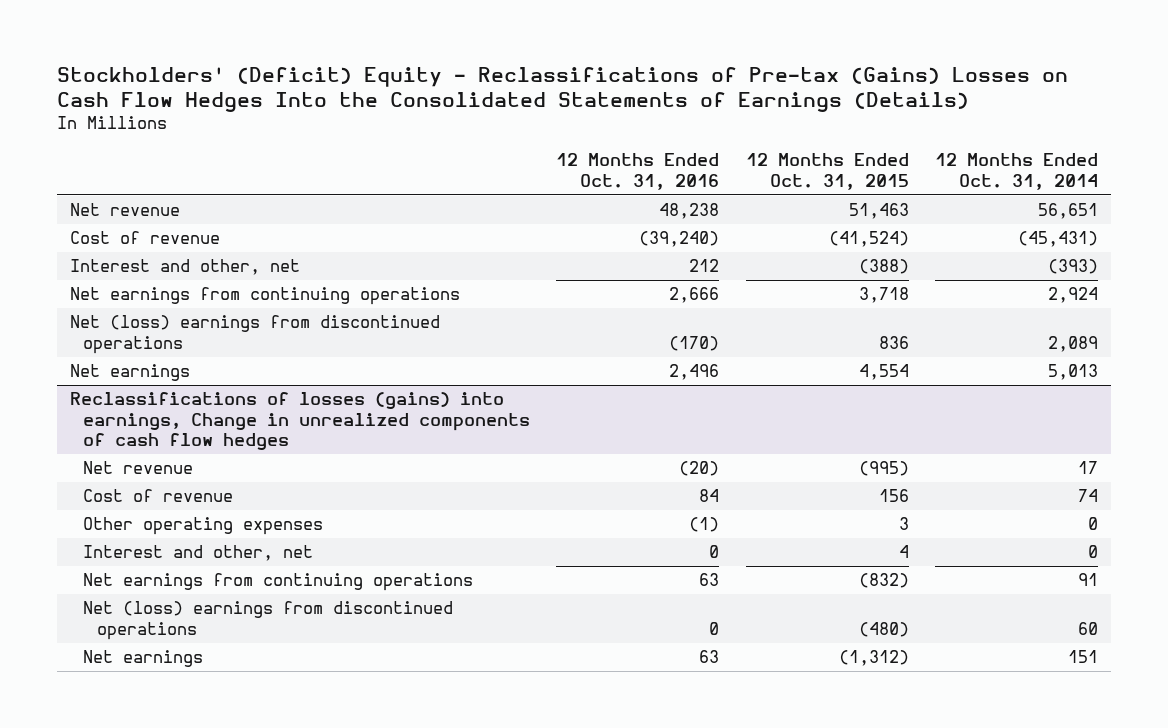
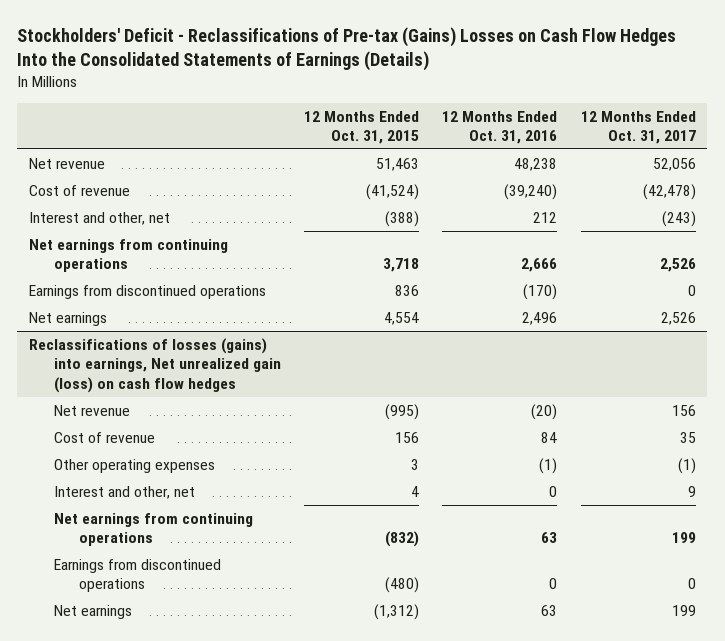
- Stockholders' (Deficit) Equity - Reclassifications of Pre-tax (Gains) Losses on Cash Flow Hedges Into the Consolidated Statements of Earnings (Details)
+ Stockholders' Deficit - Reclassifications of Pre-tax (Gains) Losses on Cash Flow Hedges Into the Consolidated Statements of Earnings (Details)
- | 12 Months Ended Oct. 31, 2016 | 12 Months Ended Oct. 31, 2015 | 12 Months Ended Oct. 31, 2014
+ | 12 Months Ended Oct. 31, 2015 | 12 Months Ended Oct. 31, 2016 | 12 Months Ended Oct. 31, 2017
- Net (loss) earnings from discontinued operations | (170) | 836 | 2,089
+ Earnings from discontinued operations | 836 | (170) | 0
- Reclassifications of losses (gains) into earnings, Change in unrealized components of cash flow hedges
+ Reclassifications of losses (gains) into earnings, Net unrealized gain (loss) on cash flow hedges
- Net (loss) earnings from discontinued operations | 0 | (480) | 60
+ Earnings from discontinued operations | (480) | 0 | 0

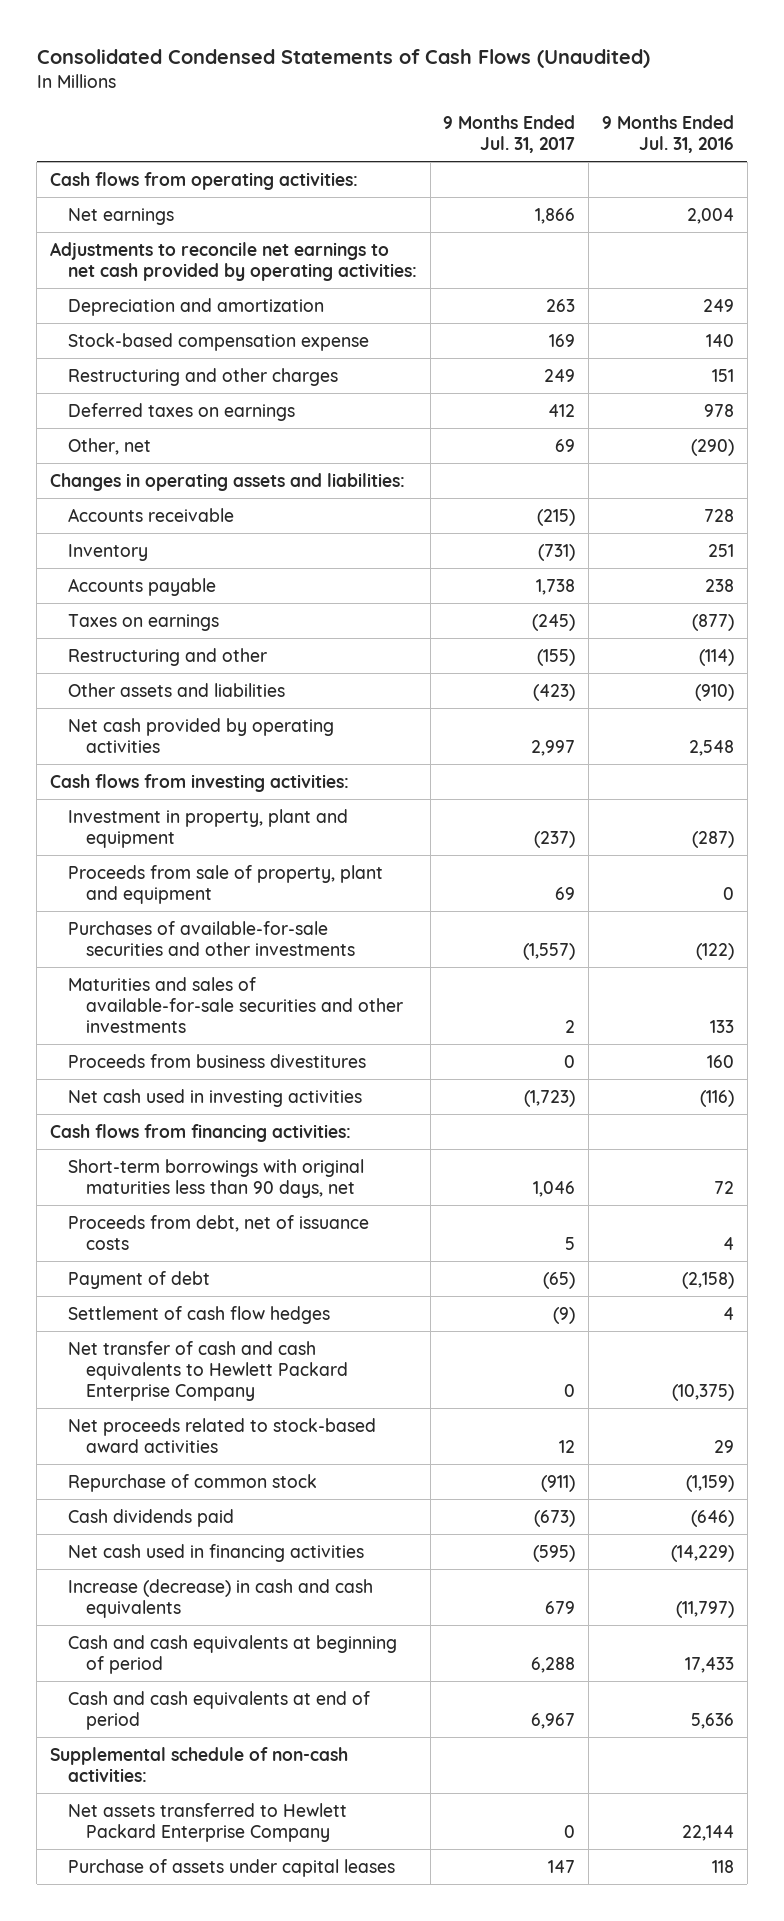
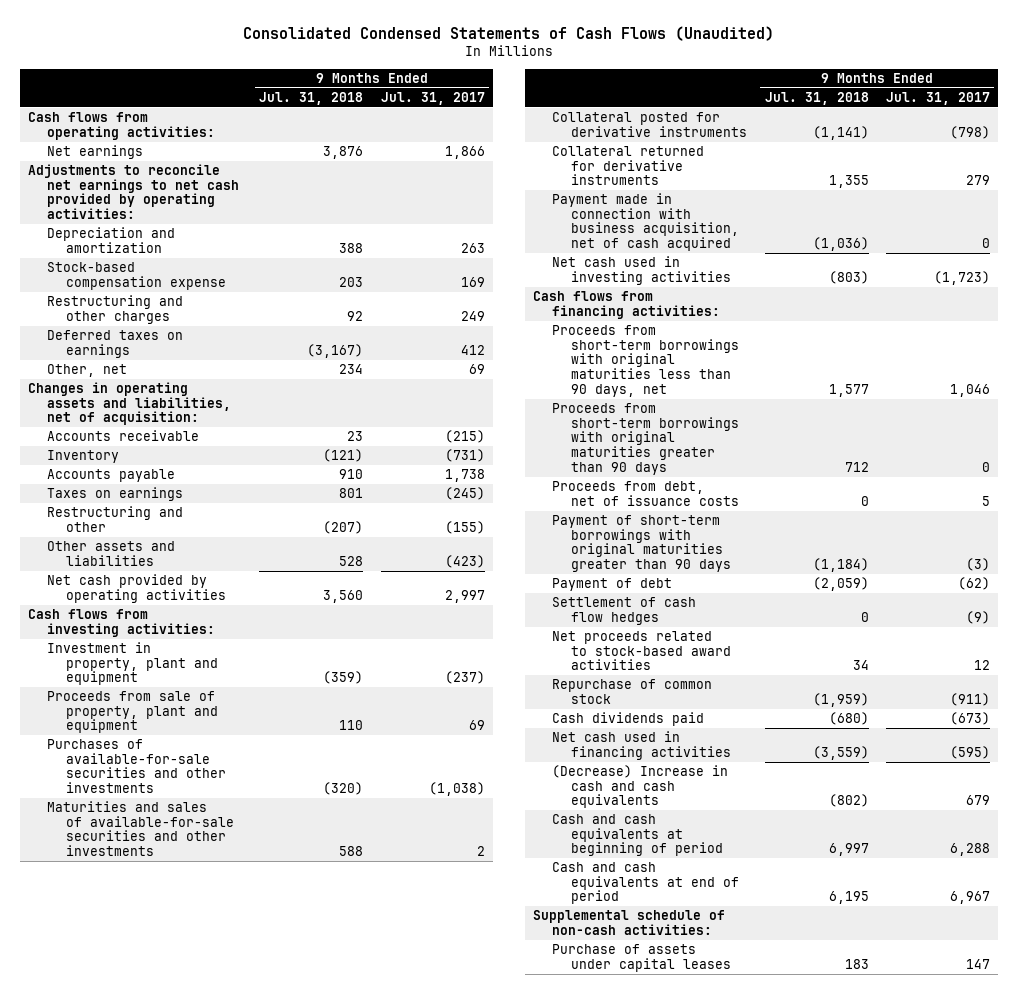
- | 9 Months Ended Jul. 31, 2017 | 9 Months Ended Jul. 31, 2016
+ | 9 Months Ended Jul. 31, 2018 | 9 Months Ended Jul. 31, 2017
- Changes in operating assets and liabilities:
+ Changes in operating assets and liabilities, net of acquisition:
- Purchases of available-for-sale securities and other investments | (1,557) | (122)
+ Purchases of available-for-sale securities and other investments | (320) | (1,038)
- Proceeds from business divestitures | 0 | 160
+ Collateral posted for derivative instruments | (1,141) | (798)
+ Collateral returned for derivative instruments | 1,355 | 279
+ Payment made in connection with business acquisition, net of cash acquired | (1,036) | 0
- Short-term borrowings with original maturities less than 90 days, net | 1,046 | 72
+ Proceeds from short-term borrowings with original maturities less than 90 days, net | 1,577 | 1,046
+ Proceeds from short-term borrowings with original maturities greater than 90 days | 712 | 0
- Payment of debt | (65) | (2,158)
+ Payment of short-term borrowings with original maturities greater than 90 days | (1,184) | (3)
+ Payment of debt | (2,059) | (62)
- Net transfer of cash and cash equivalents to Hewlett Packard Enterprise Company | 0 | (10,375)
- Increase (decrease) in cash and cash equivalents | 679 | (11,797)
+ (Decrease) Increase in cash and cash equivalents | (802) | 679
- Net assets transferred to Hewlett Packard Enterprise Company | 0 | 22,144

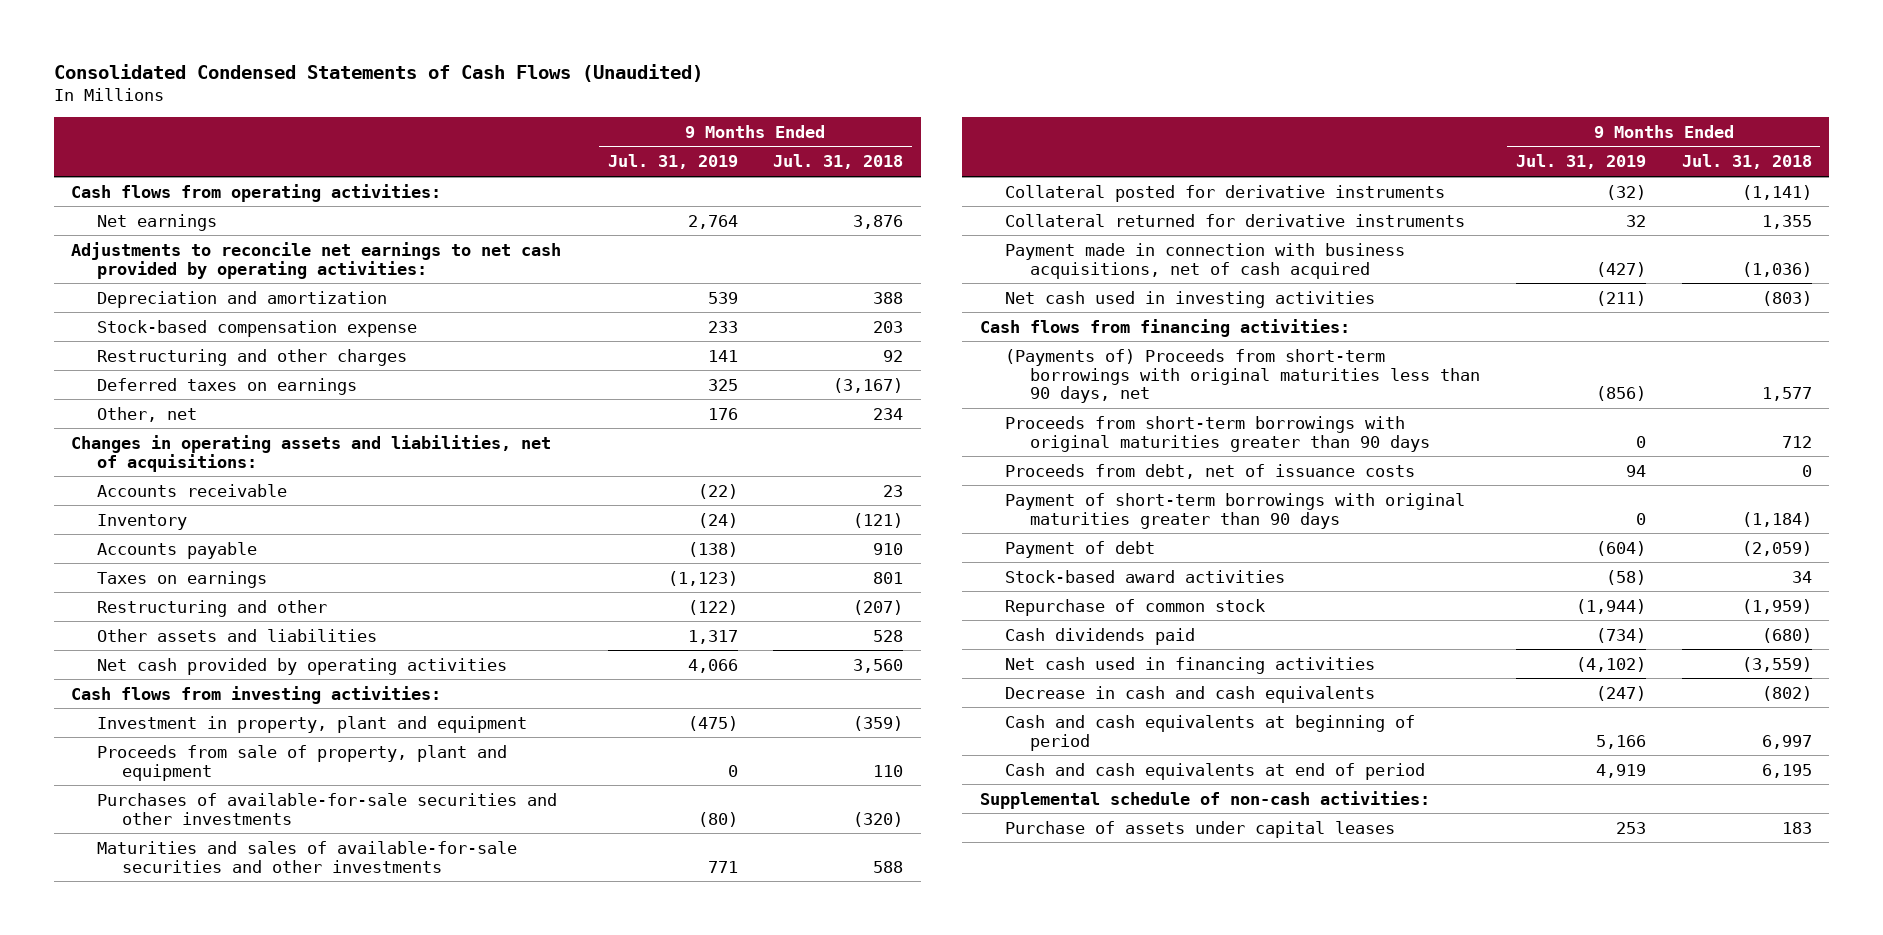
- | 9 Months Ended Jul. 31, 2018 | 9 Months Ended Jul. 31, 2017
+ | 9 Months Ended Jul. 31, 2019 | 9 Months Ended Jul. 31, 2018
- Changes in operating assets and liabilities, net of acquisition:
+ Changes in operating assets and liabilities, net of acquisitions:
- Payment made in connection with business acquisition, net of cash acquired | (1,036) | 0
+ Payment made in connection with business acquisitions, net of cash acquired | (427) | (1,036)
- Proceeds from short-term borrowings with original maturities less than 90 days, net | 1,577 | 1,046
+ (Payments of) Proceeds from short-term borrowings with original maturities less than 90 days, net | (856) | 1,577
- Settlement of cash flow hedges | 0 | (9)
- Net proceeds related to stock-based award activities | 34 | 12
+ Stock-based award activities | (58) | 34
- (Decrease) Increase in cash and cash equivalents | (802) | 679
+ Decrease in cash and cash equivalents | (247) | (802)

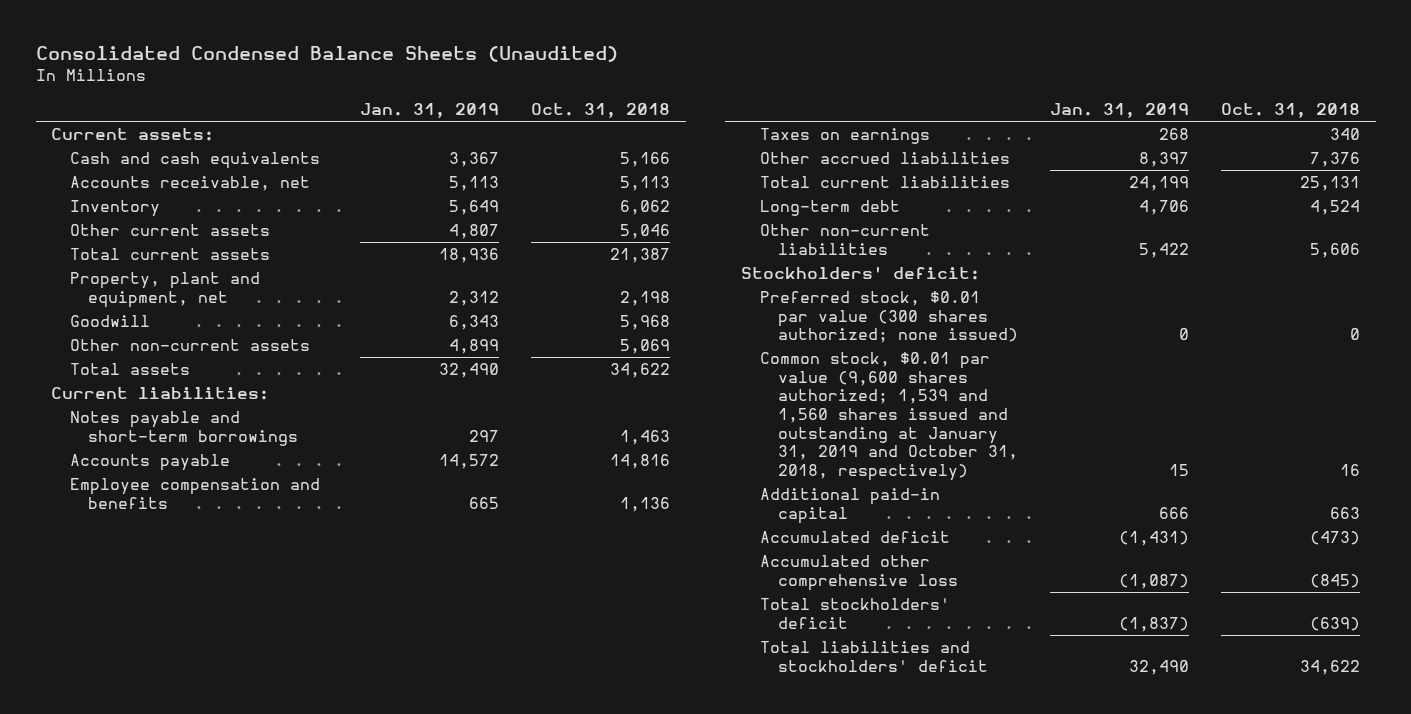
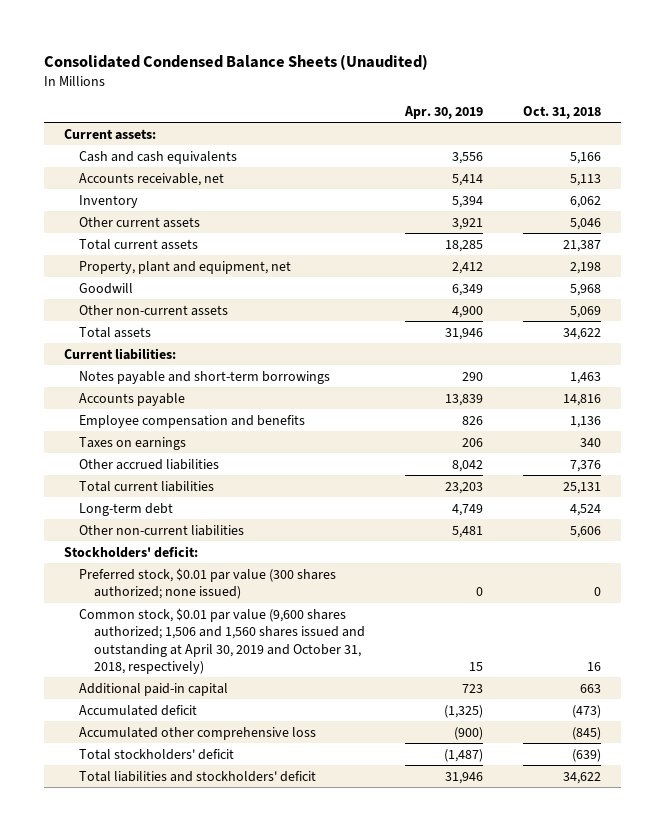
- | Jan. 31, 2019 | Oct. 31, 2018
+ | Apr. 30, 2019 | Oct. 31, 2018
- Common stock, $0.01 par value (9,600 shares authorized; 1,539 and 1,560 shares issued and outstanding at January 31, 2019 and October 31, 2018, respectively) | 15 | 16
+ Common stock, $0.01 par value (9,600 shares authorized; 1,506 and 1,560 shares issued and outstanding at April 30, 2019 and October 31, 2018, respectively) | 15 | 16

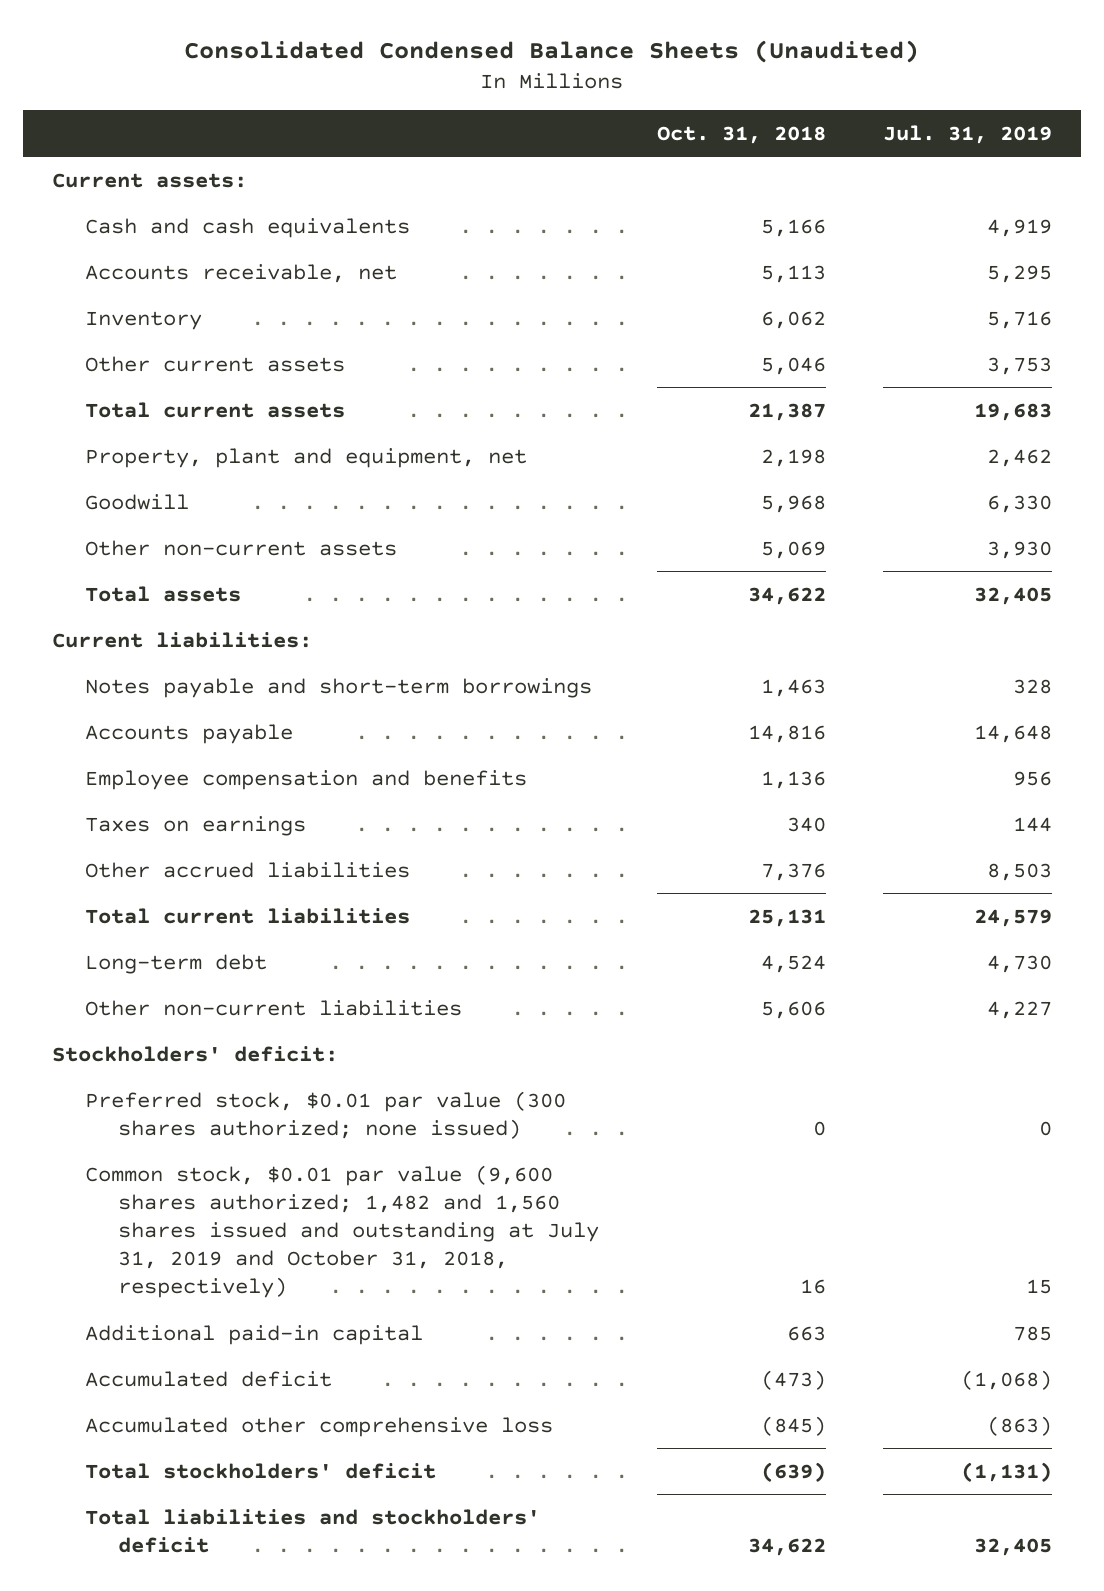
- | Apr. 30, 2019 | Oct. 31, 2018
+ | Oct. 31, 2018 | Jul. 31, 2019
- Common stock, $0.01 par value (9,600 shares authorized; 1,506 and 1,560 shares issued and outstanding at April 30, 2019 and October 31, 2018, respectively) | 15 | 16
+ Common stock, $0.01 par value (9,600 shares authorized; 1,482 and 1,560 shares issued and outstanding at July 31, 2019 and October 31, 2018, respectively) | 16 | 15

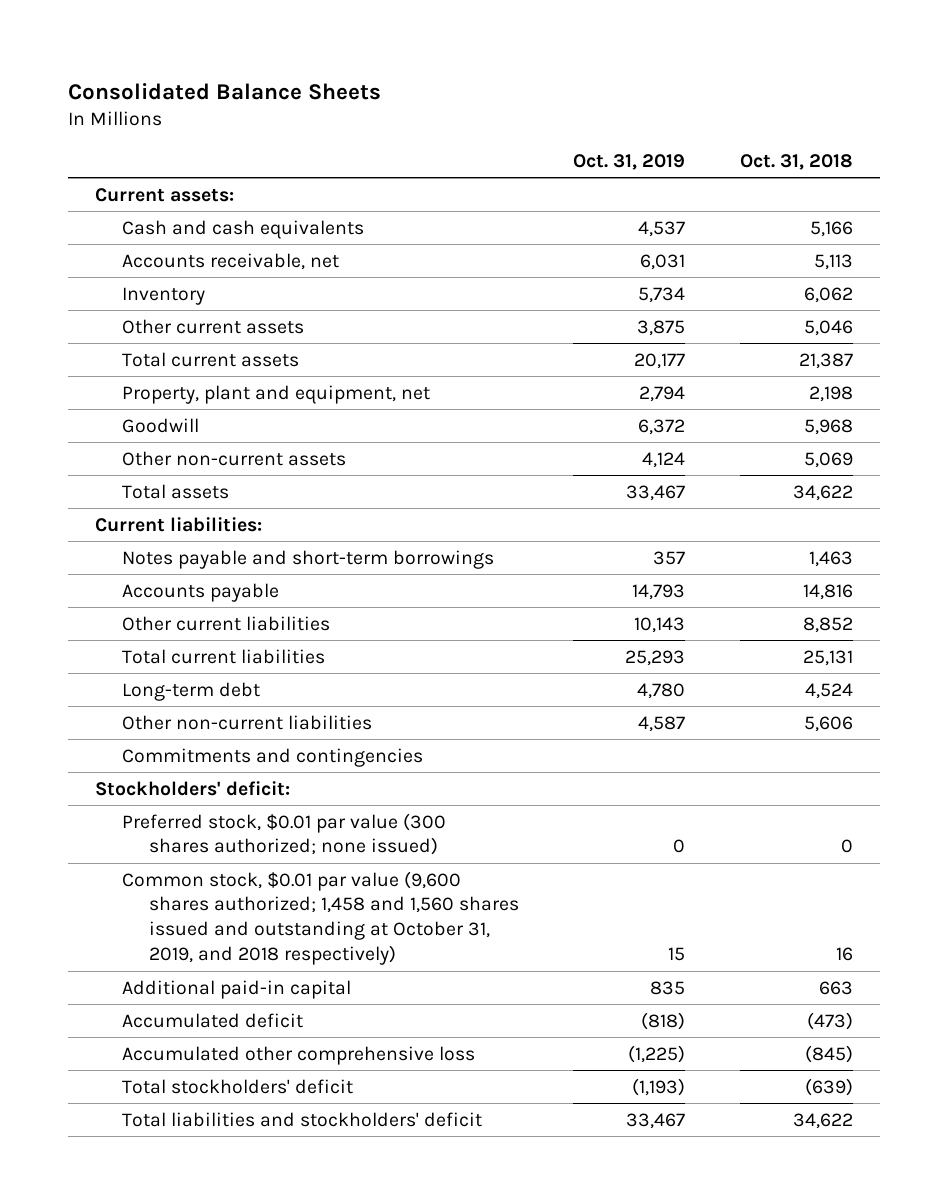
- Consolidated Condensed Balance Sheets (Unaudited)
+ Consolidated Balance Sheets
- | Oct. 31, 2018 | Jul. 31, 2019
+ | Oct. 31, 2019 | Oct. 31, 2018
- Employee compensation and benefits | 1,136 | 956
- Taxes on earnings | 340 | 144
- Other accrued liabilities | 7,376 | 8,503
+ Other current liabilities | 10,143 | 8,852
+ Commitments and contingencies
- Common stock, $0.01 par value (9,600 shares authorized; 1,482 and 1,560 shares issued and outstanding at July 31, 2019 and October 31, 2018, respectively) | 16 | 15
+ Common stock, $0.01 par value (9,600 shares authorized; 1,458 and 1,560 shares issued and outstanding at October 31, 2019, and 2018 respectively) | 15 | 16

